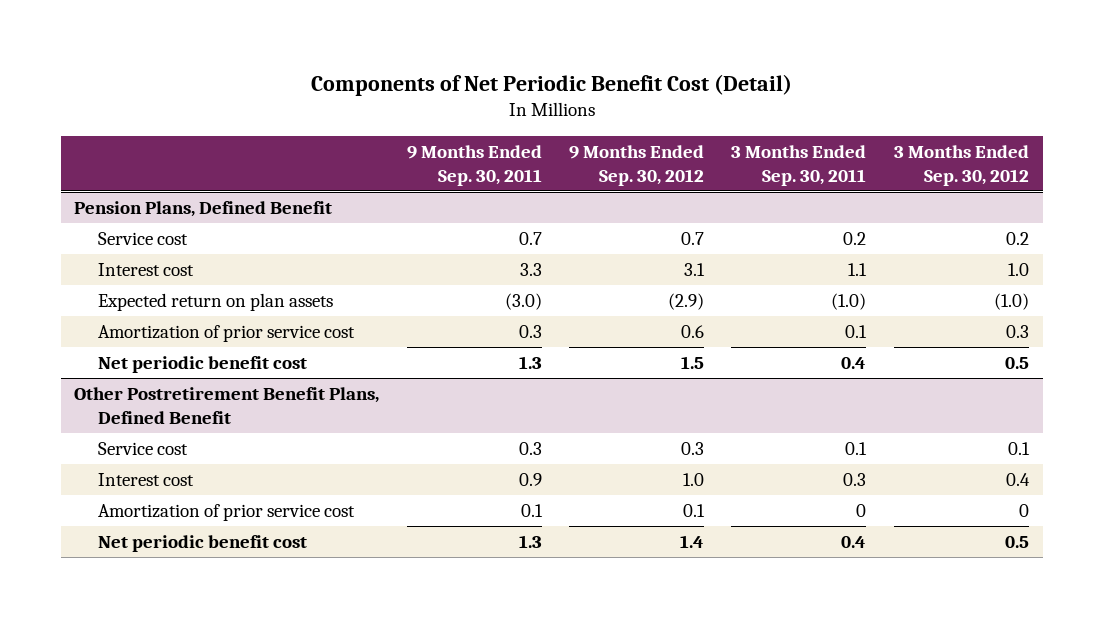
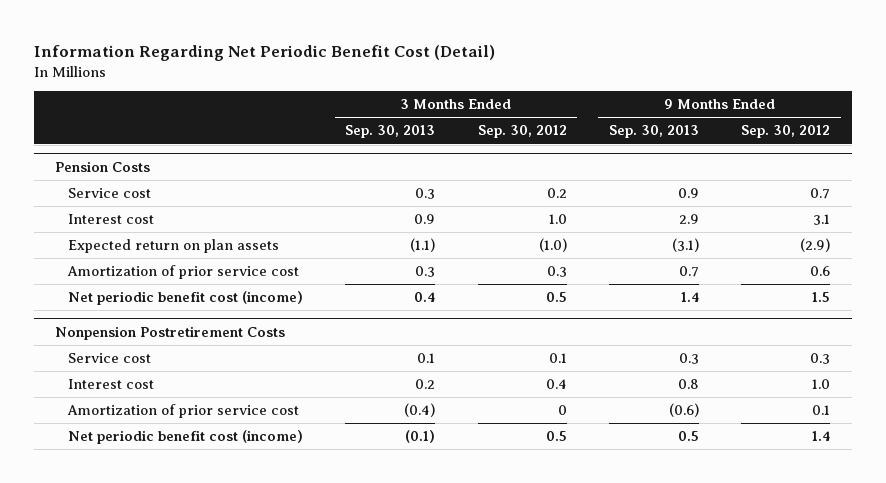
- Components of Net Periodic Benefit Cost (Detail)
+ Information Regarding Net Periodic Benefit Cost (Detail)
- | 9 Months Ended Sep. 30, 2011 | 9 Months Ended Sep. 30, 2012 | 3 Months Ended Sep. 30, 2011 | 3 Months Ended Sep. 30, 2012
+ | 3 Months Ended Sep. 30, 2013 | 3 Months Ended Sep. 30, 2012 | 9 Months Ended Sep. 30, 2013 | 9 Months Ended Sep. 30, 2012
- Pension Plans, Defined Benefit
+ Pension Costs
- Net periodic benefit cost | 1.3 | 1.5 | 0.4 | 0.5
- Other Postretirement Benefit Plans, Defined Benefit
+ Net periodic benefit cost (income) | 0.4 | 0.5 | 1.4 | 1.5
+ Nonpension Postretirement Costs
- Net periodic benefit cost | 1.3 | 1.4 | 0.4 | 0.5
+ Net periodic benefit cost (income) | (0.1) | 0.5 | 0.5 | 1.4

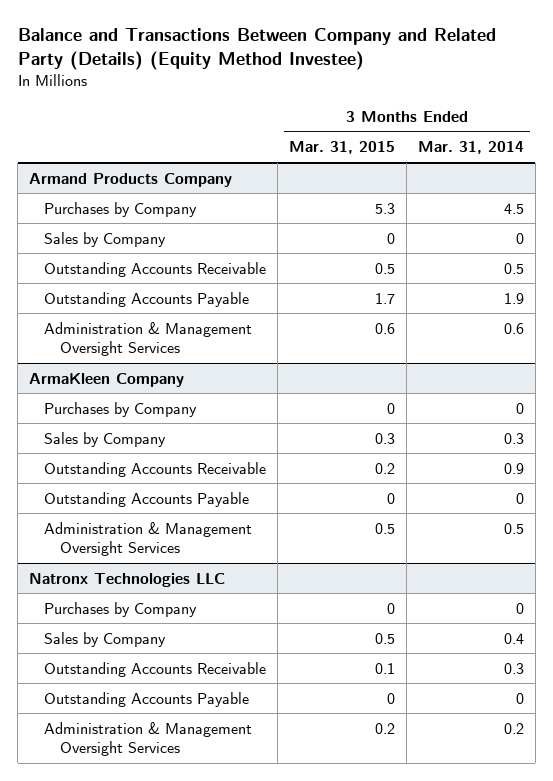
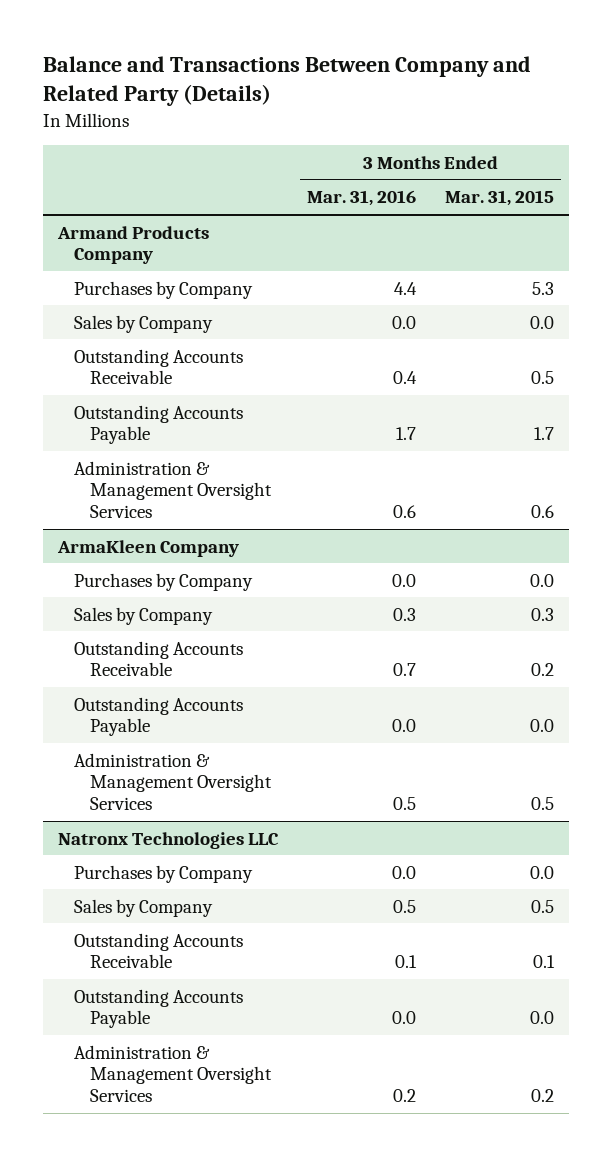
- Balance and Transactions Between Company and Related Party (Details) (Equity Method Investee)
+ Balance and Transactions Between Company and Related Party (Details)
- | 3 Months Ended Mar. 31, 2015 | 3 Months Ended Mar. 31, 2014
+ | 3 Months Ended Mar. 31, 2016 | 3 Months Ended Mar. 31, 2015
@ Armand Products Company
- Sales by Company | 0 | 0
+ Sales by Company | 0.0 | 0.0
@ ArmaKleen Company
- Purchases by Company | 0 | 0
+ Purchases by Company | 0.0 | 0.0
- Outstanding Accounts Payable | 0 | 0
+ Outstanding Accounts Payable | 0.0 | 0.0
@ Natronx Technologies LLC
- Purchases by Company | 0 | 0
+ Purchases by Company | 0.0 | 0.0
- Outstanding Accounts Payable | 0 | 0
+ Outstanding Accounts Payable | 0.0 | 0.0

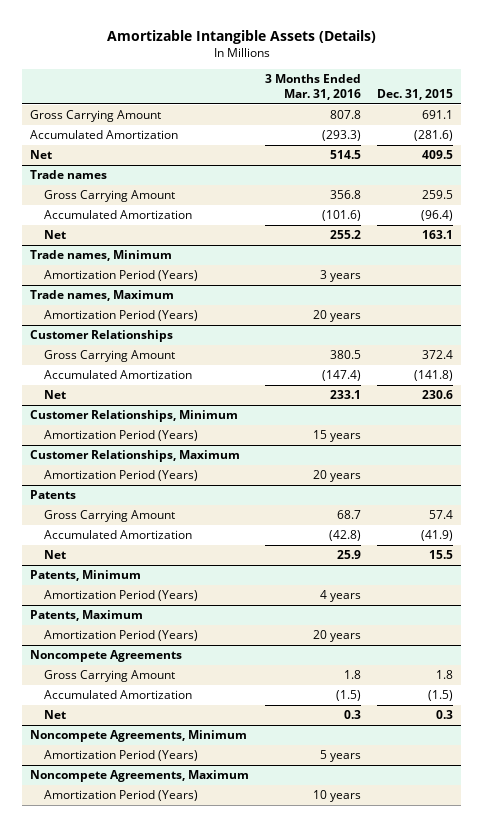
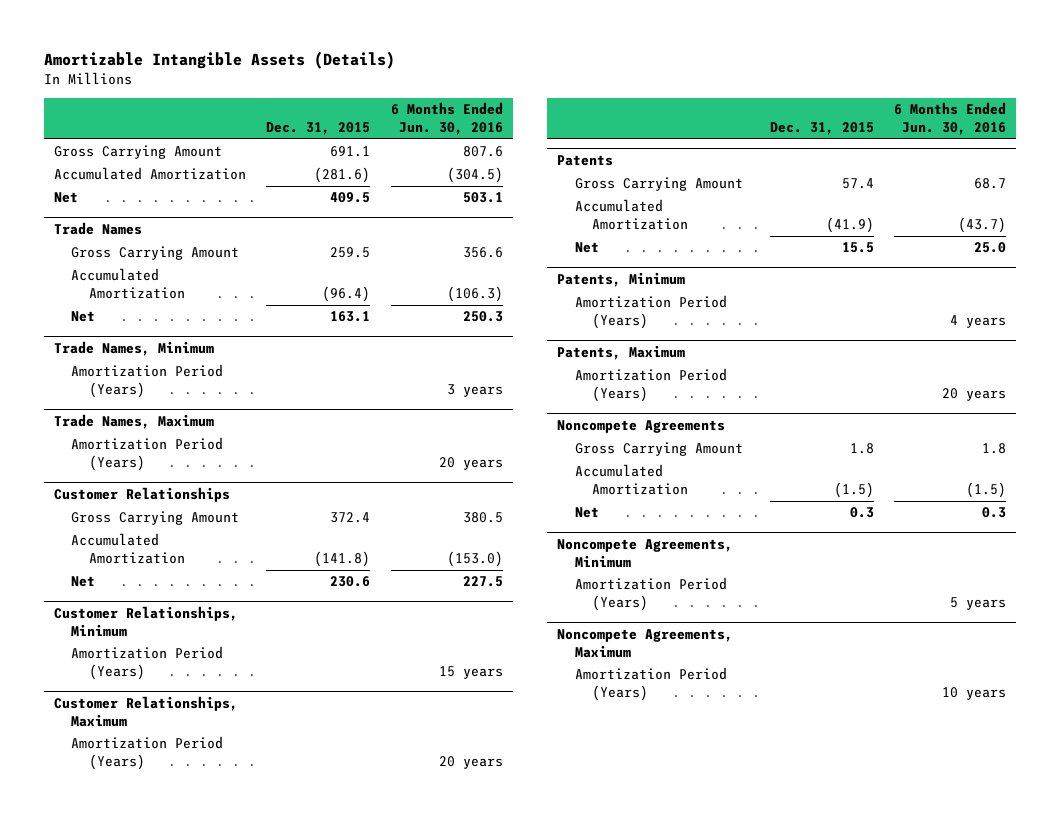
- | 3 Months Ended Mar. 31, 2016 | Dec. 31, 2015
+ | Dec. 31, 2015 | 6 Months Ended Jun. 30, 2016
- Trade names
+ Trade Names
- Trade names, Minimum
+ Trade Names, Minimum
- Trade names, Maximum
+ Trade Names, Maximum

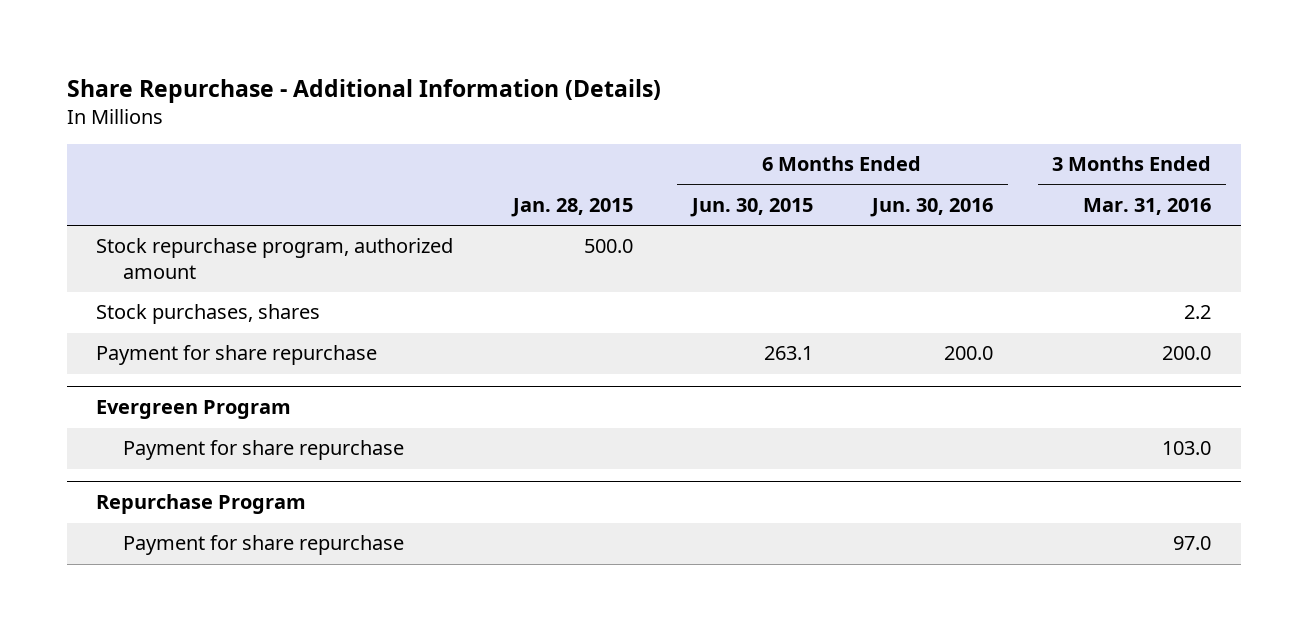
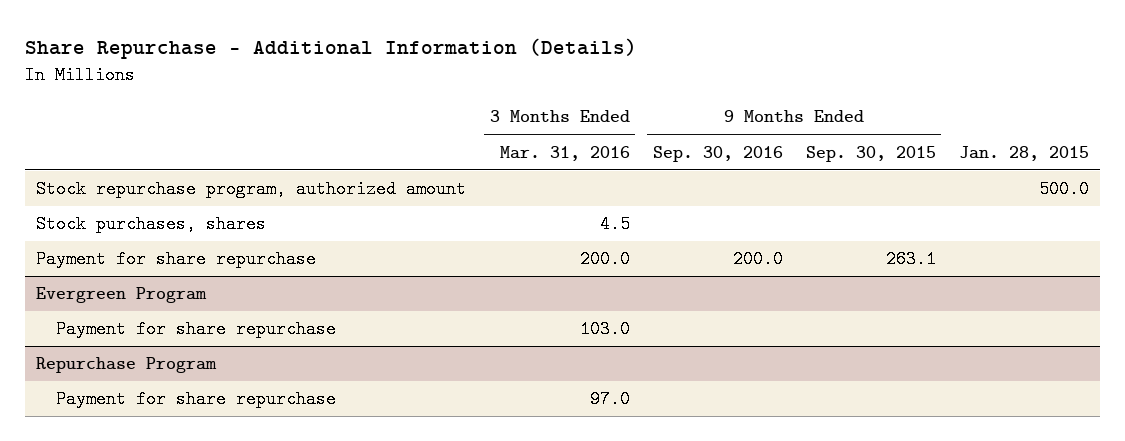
- | Jan. 28, 2015 | 6 Months Ended Jun. 30, 2015 | 6 Months Ended Jun. 30, 2016 | 3 Months Ended Mar. 31, 2016
+ | 3 Months Ended Mar. 31, 2016 | 9 Months Ended Sep. 30, 2016 | 9 Months Ended Sep. 30, 2015 | Jan. 28, 2015
- Stock purchases, shares | | | | 2.2
+ Stock purchases, shares | 4.5 | | |

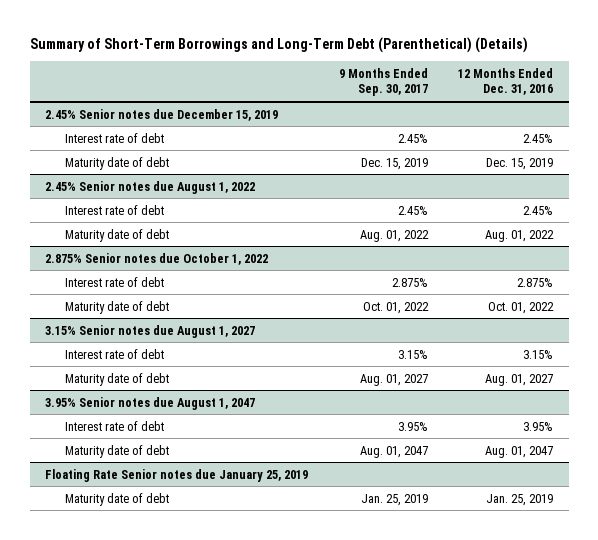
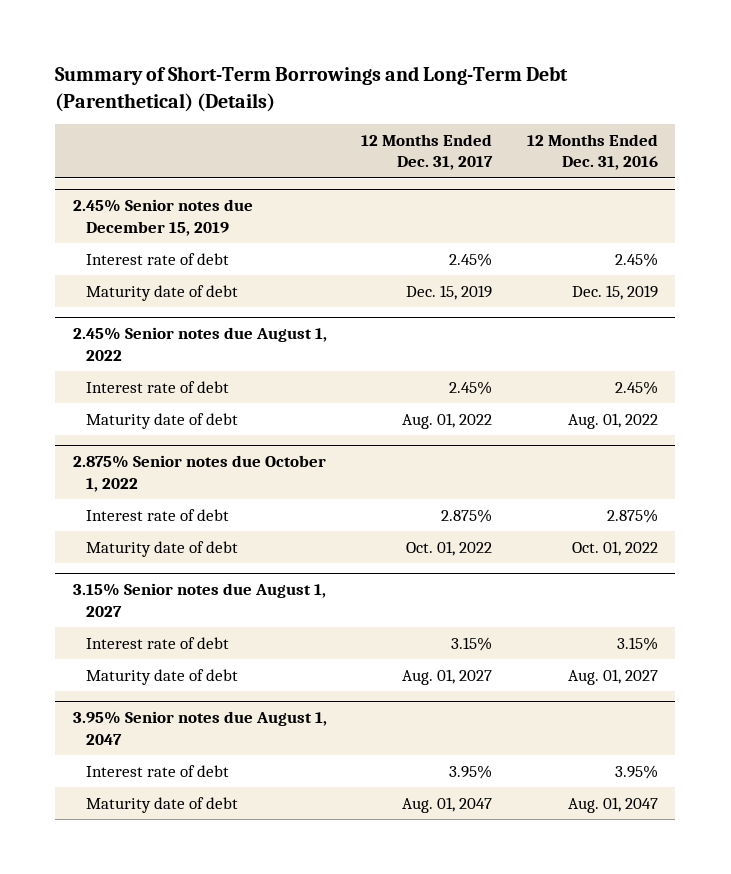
- | 9 Months Ended Sep. 30, 2017 | 12 Months Ended Dec. 31, 2016
+ | 12 Months Ended Dec. 31, 2017 | 12 Months Ended Dec. 31, 2016
- Floating Rate Senior notes due January 25, 2019
- Maturity date of debt | Jan. 25, 2019 | Jan. 25, 2019

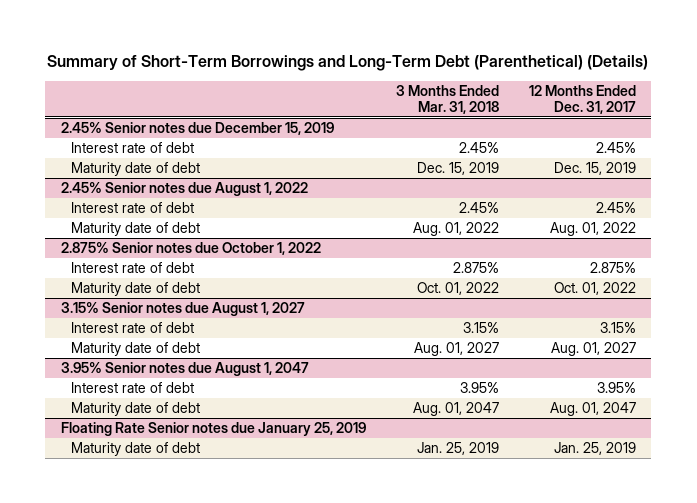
- | 12 Months Ended Dec. 31, 2017 | 12 Months Ended Dec. 31, 2016
+ | 3 Months Ended Mar. 31, 2018 | 12 Months Ended Dec. 31, 2017
+ Floating Rate Senior notes due January 25, 2019
+ Maturity date of debt | Jan. 25, 2019 | Jan. 25, 2019

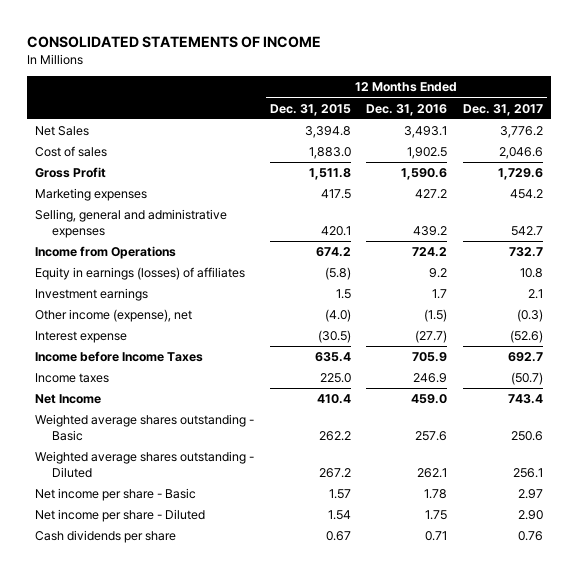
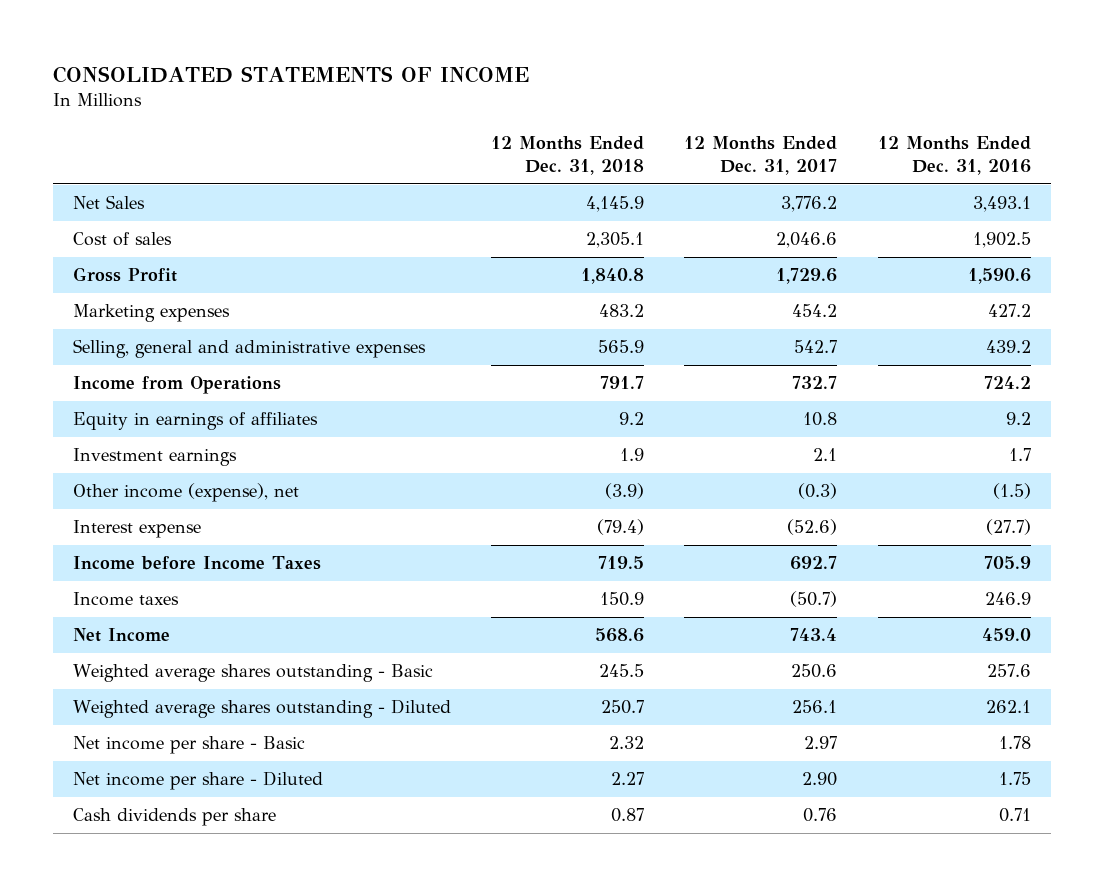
- | 12 Months Ended Dec. 31, 2015 | 12 Months Ended Dec. 31, 2016 | 12 Months Ended Dec. 31, 2017
+ | 12 Months Ended Dec. 31, 2018 | 12 Months Ended Dec. 31, 2017 | 12 Months Ended Dec. 31, 2016
- Equity in earnings (losses) of affiliates | (5.8) | 9.2 | 10.8
+ Equity in earnings of affiliates | 9.2 | 10.8 | 9.2

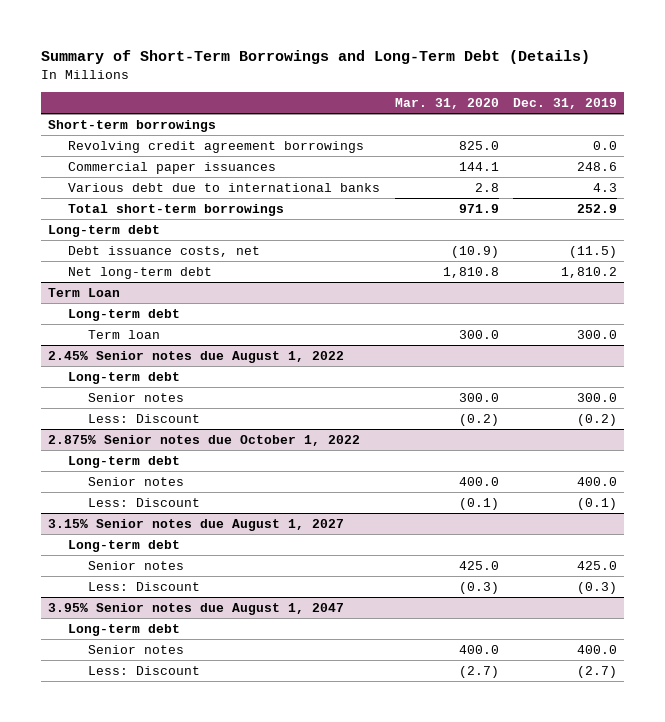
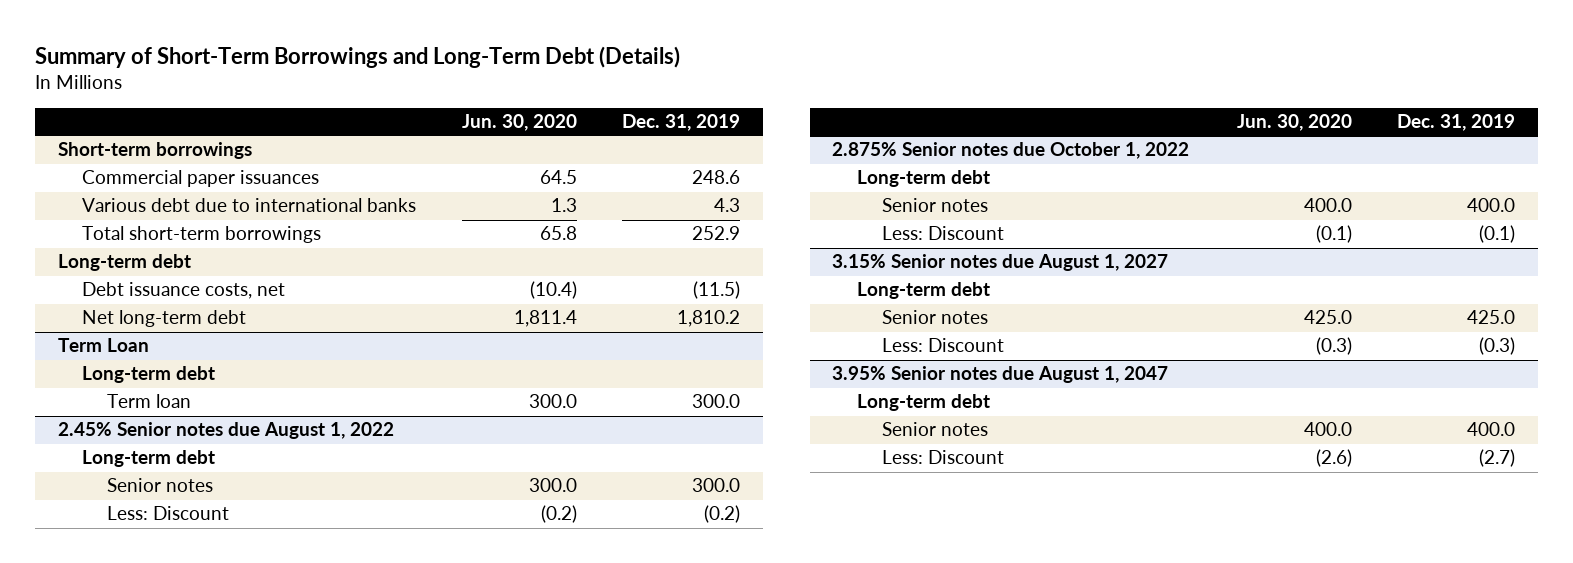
- | Mar. 31, 2020 | Dec. 31, 2019
+ | Jun. 30, 2020 | Dec. 31, 2019
- Revolving credit agreement borrowings | 825.0 | 0.0

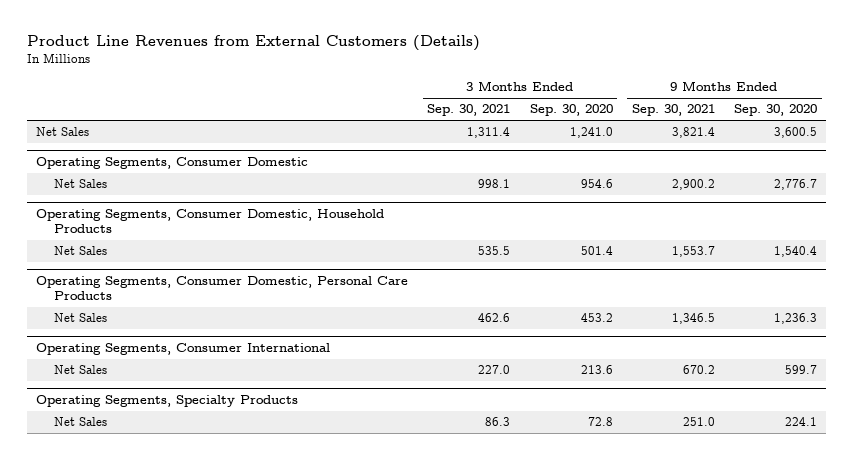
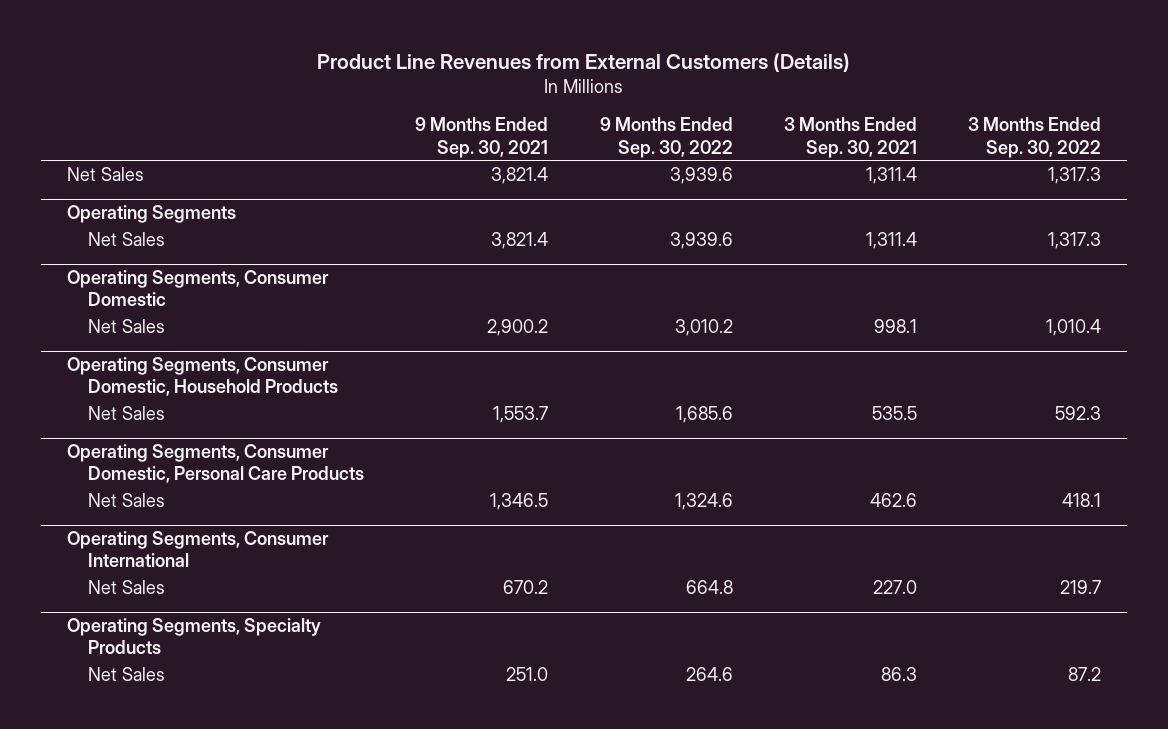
- | 3 Months Ended Sep. 30, 2021 | 3 Months Ended Sep. 30, 2020 | 9 Months Ended Sep. 30, 2021 | 9 Months Ended Sep. 30, 2020
+ | 9 Months Ended Sep. 30, 2021 | 9 Months Ended Sep. 30, 2022 | 3 Months Ended Sep. 30, 2021 | 3 Months Ended Sep. 30, 2022
+ Operating Segments
+ Net Sales | 3,821.4 | 3,939.6 | 1,311.4 | 1,317.3

